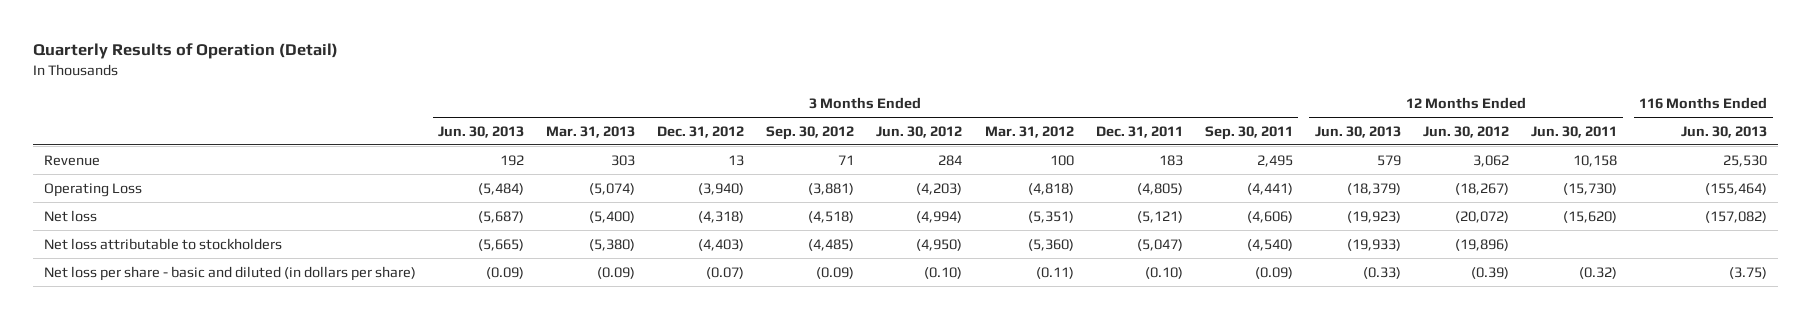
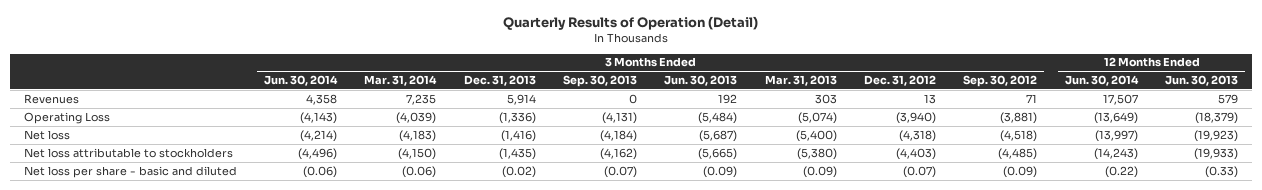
- | 3 Months Ended Jun. 30, 2013 | 3 Months Ended Mar. 31, 2013 | 3 Months Ended Dec. 31, 2012 | 3 Months Ended Sep. 30, 2012 | 3 Months Ended Jun. 30, 2012 | 3 Months Ended Mar. 31, 2012 | 3 Months Ended Dec. 31, 2011 | 3 Months Ended Sep. 30, 2011 | 12 Months Ended Jun. 30, 2013 | 12 Months Ended Jun. 30, 2012 | 12 Months Ended Jun. 30, 2011 | 116 Months Ended Jun. 30, 2013
+ | 3 Months Ended Jun. 30, 2014 | 3 Months Ended Mar. 31, 2014 | 3 Months Ended Dec. 31, 2013 | 3 Months Ended Sep. 30, 2013 | 3 Months Ended Jun. 30, 2013 | 3 Months Ended Mar. 31, 2013 | 3 Months Ended Dec. 31, 2012 | 3 Months Ended Sep. 30, 2012 | 12 Months Ended Jun. 30, 2014 | 12 Months Ended Jun. 30, 2013
- Revenue | 192 | 303 | 13 | 71 | 284 | 100 | 183 | 2,495 | 579 | 3,062 | 10,158 | 25,530
+ Revenues | 4,358 | 7,235 | 5,914 | 0 | 192 | 303 | 13 | 71 | 17,507 | 579
- Net loss per share - basic and diluted (in dollars per share) | (0.09) | (0.09) | (0.07) | (0.09) | (0.10) | (0.11) | (0.10) | (0.09) | (0.33) | (0.39) | (0.32) | (3.75)
+ Net loss per share - basic and diluted | (0.06) | (0.06) | (0.02) | (0.07) | (0.09) | (0.09) | (0.07) | (0.09) | (0.22) | (0.33)

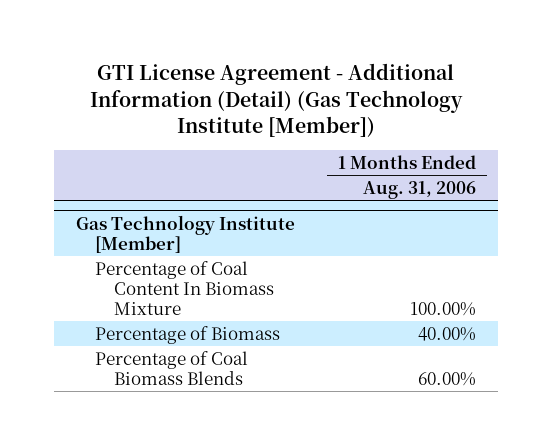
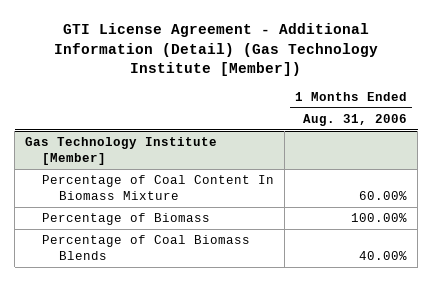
@ Gas Technology Institute [Member]
- Percentage of Coal Content In Biomass Mixture | 100.00%
- Percentage of Biomass | 40.00%
- Percentage of Coal Biomass Blends | 60.00%
+ Percentage of Coal Content In Biomass Mixture | 60.00%
+ Percentage of Biomass | 100.00%
+ Percentage of Coal Biomass Blends | 40.00%

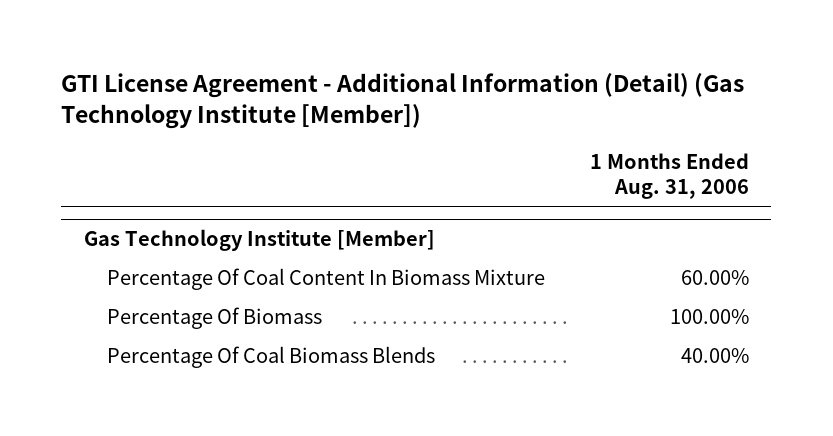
@ Gas Technology Institute [Member]
- Percentage of Coal Content In Biomass Mixture | 60.00%
- Percentage of Biomass | 100.00%
- Percentage of Coal Biomass Blends | 40.00%
+ Percentage Of Coal Content In Biomass Mixture | 60.00%
+ Percentage Of Biomass | 100.00%
+ Percentage Of Coal Biomass Blends | 40.00%

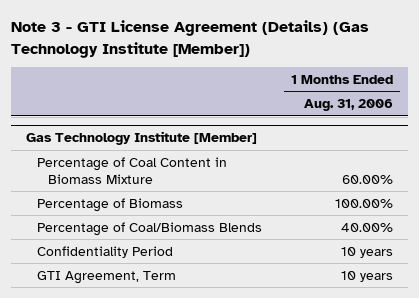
- GTI License Agreement - Additional Information (Detail) (Gas Technology Institute [Member])
+ Note 3 - GTI License Agreement (Details) (Gas Technology Institute [Member])
@ Gas Technology Institute [Member]
- Percentage Of Coal Content In Biomass Mixture | 60.00%
- Percentage Of Biomass | 100.00%
- Percentage Of Coal Biomass Blends | 40.00%
+ Percentage of Coal Content in Biomass Mixture | 60.00%
+ Percentage of Biomass | 100.00%
+ Percentage of Coal/Biomass Blends | 40.00%
+ Confidentiality Period | 10 years
+ GTI Agreement, Term | 10 years

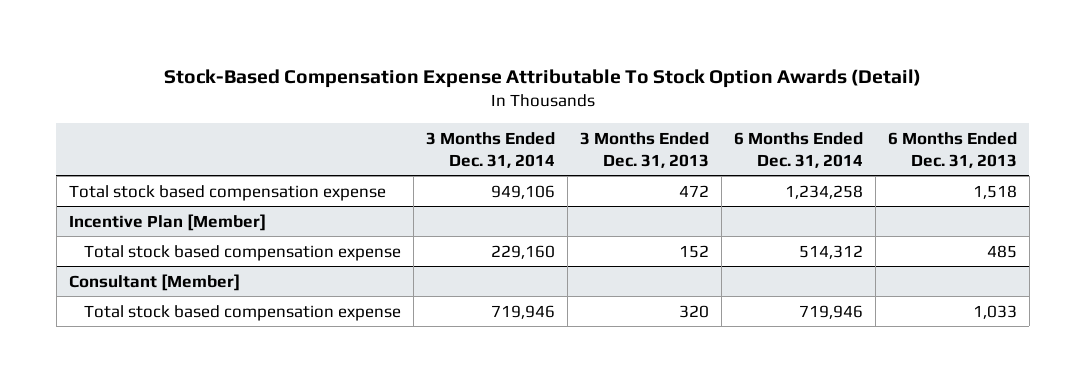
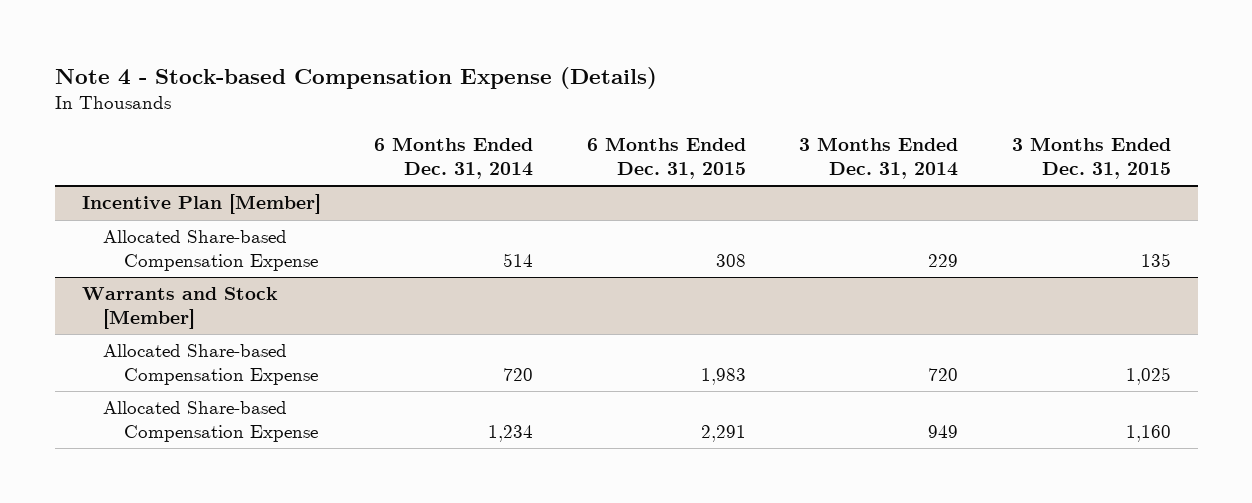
- Stock-Based Compensation Expense Attributable To Stock Option Awards (Detail)
+ Note 4 - Stock-based Compensation Expense (Details)
- | 3 Months Ended Dec. 31, 2014 | 3 Months Ended Dec. 31, 2013 | 6 Months Ended Dec. 31, 2014 | 6 Months Ended Dec. 31, 2013
+ | 6 Months Ended Dec. 31, 2014 | 6 Months Ended Dec. 31, 2015 | 3 Months Ended Dec. 31, 2014 | 3 Months Ended Dec. 31, 2015
- Total stock based compensation expense | 949,106 | 472 | 1,234,258 | 1,518
@ Incentive Plan [Member]
- Total stock based compensation expense | 229,160 | 152 | 514,312 | 485
- Consultant [Member]
- Total stock based compensation expense | 719,946 | 320 | 719,946 | 1,033
@ Incentive Plan [Member]
+ Allocated Share-based Compensation Expense | 514 | 308 | 229 | 135
+ Warrants and Stock [Member]
+ Allocated Share-based Compensation Expense | 720 | 1,983 | 720 | 1,025
+ Allocated Share-based Compensation Expense | 1,234 | 2,291 | 949 | 1,160

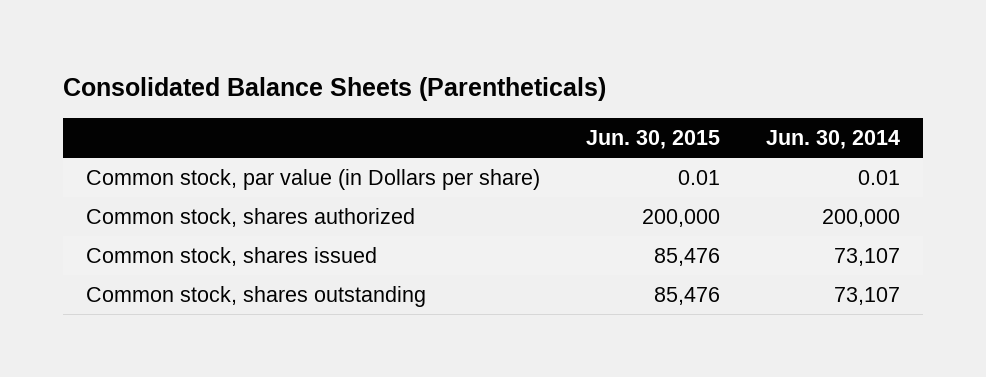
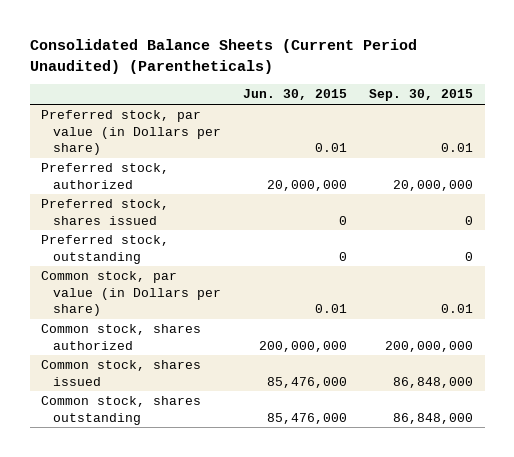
- Consolidated Balance Sheets (Parentheticals)
+ Consolidated Balance Sheets (Current Period Unaudited) (Parentheticals)
- | Jun. 30, 2015 | Jun. 30, 2014
+ | Jun. 30, 2015 | Sep. 30, 2015
+ Preferred stock, par value (in Dollars per share) | 0.01 | 0.01
+ Preferred stock, authorized | 20,000,000 | 20,000,000
+ Preferred stock, shares issued | 0 | 0
+ Preferred stock, outstanding | 0 | 0
- Common stock, shares authorized | 200,000 | 200,000
- Common stock, shares issued | 85,476 | 73,107
- Common stock, shares outstanding | 85,476 | 73,107
+ Common stock, shares authorized | 200,000,000 | 200,000,000
+ Common stock, shares issued | 85,476,000 | 86,848,000
+ Common stock, shares outstanding | 85,476,000 | 86,848,000

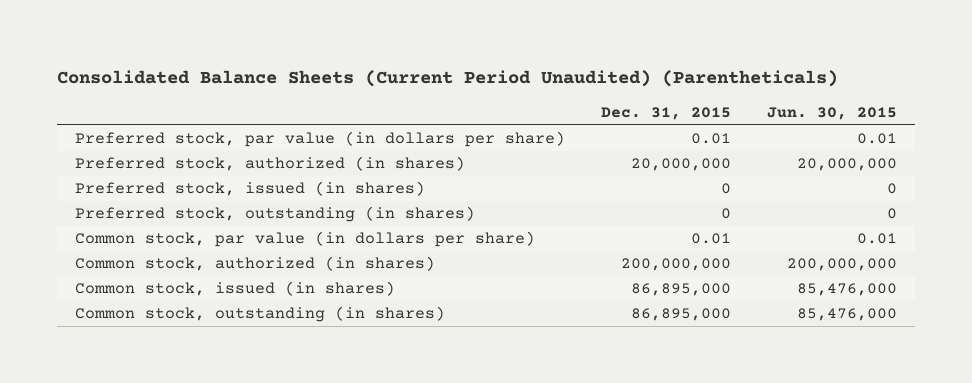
- | Jun. 30, 2015 | Sep. 30, 2015
+ | Dec. 31, 2015 | Jun. 30, 2015
- Preferred stock, par value (in Dollars per share) | 0.01 | 0.01
- Preferred stock, authorized | 20,000,000 | 20,000,000
- Preferred stock, shares issued | 0 | 0
- Preferred stock, outstanding | 0 | 0
- Common stock, par value (in Dollars per share) | 0.01 | 0.01
- Common stock, shares authorized | 200,000,000 | 200,000,000
- Common stock, shares issued | 85,476,000 | 86,848,000
- Common stock, shares outstanding | 85,476,000 | 86,848,000
+ Preferred stock, par value (in dollars per share) | 0.01 | 0.01
+ Preferred stock, authorized (in shares) | 20,000,000 | 20,000,000
+ Preferred stock, issued (in shares) | 0 | 0
+ Preferred stock, outstanding (in shares) | 0 | 0
+ Common stock, par value (in dollars per share) | 0.01 | 0.01
+ Common stock, authorized (in shares) | 200,000,000 | 200,000,000
+ Common stock, issued (in shares) | 86,895,000 | 85,476,000
+ Common stock, outstanding (in shares) | 86,895,000 | 85,476,000

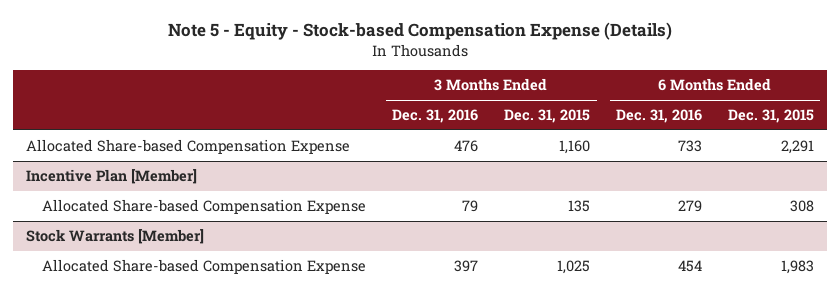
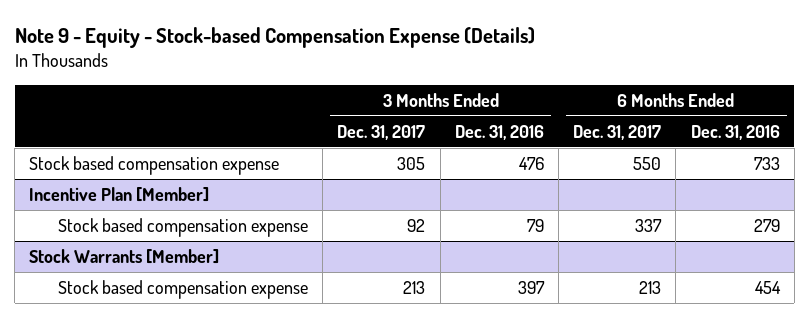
- Note 5 - Equity - Stock-based Compensation Expense (Details)
+ Note 9 - Equity - Stock-based Compensation Expense (Details)
- | 3 Months Ended Dec. 31, 2016 | 3 Months Ended Dec. 31, 2015 | 6 Months Ended Dec. 31, 2016 | 6 Months Ended Dec. 31, 2015
+ | 3 Months Ended Dec. 31, 2017 | 3 Months Ended Dec. 31, 2016 | 6 Months Ended Dec. 31, 2017 | 6 Months Ended Dec. 31, 2016
- Allocated Share-based Compensation Expense | 476 | 1,160 | 733 | 2,291
+ Stock based compensation expense | 305 | 476 | 550 | 733
@ Incentive Plan [Member]
- Allocated Share-based Compensation Expense | 79 | 135 | 279 | 308
+ Stock based compensation expense | 92 | 79 | 337 | 279
@ Stock Warrants [Member]
- Allocated Share-based Compensation Expense | 397 | 1,025 | 454 | 1,983
+ Stock based compensation expense | 213 | 397 | 213 | 454

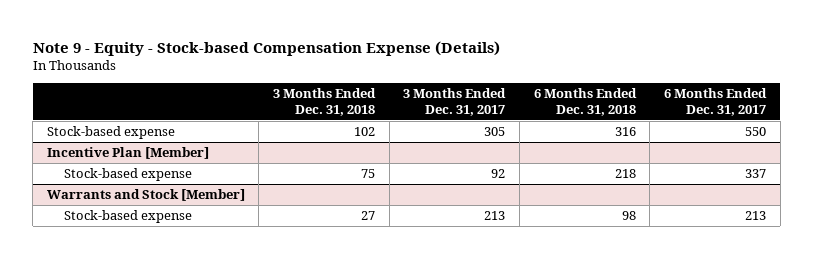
- | 3 Months Ended Dec. 31, 2017 | 3 Months Ended Dec. 31, 2016 | 6 Months Ended Dec. 31, 2017 | 6 Months Ended Dec. 31, 2016
+ | 3 Months Ended Dec. 31, 2018 | 3 Months Ended Dec. 31, 2017 | 6 Months Ended Dec. 31, 2018 | 6 Months Ended Dec. 31, 2017
- Stock based compensation expense | 305 | 476 | 550 | 733
+ Stock-based expense | 102 | 305 | 316 | 550
@ Incentive Plan [Member]
- Stock based compensation expense | 92 | 79 | 337 | 279
- Stock Warrants [Member]
- Stock based compensation expense | 213 | 397 | 213 | 454
@ Incentive Plan [Member]
+ Stock-based expense | 75 | 92 | 218 | 337
+ Warrants and Stock [Member]
+ Stock-based expense | 27 | 213 | 98 | 213

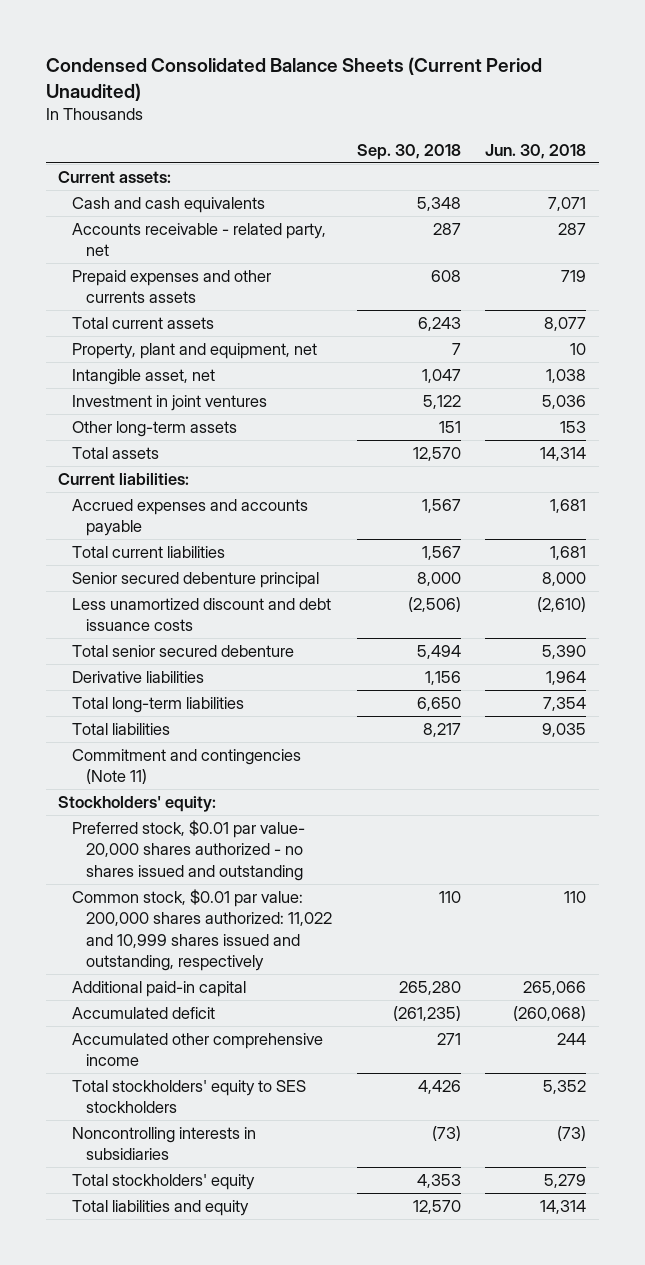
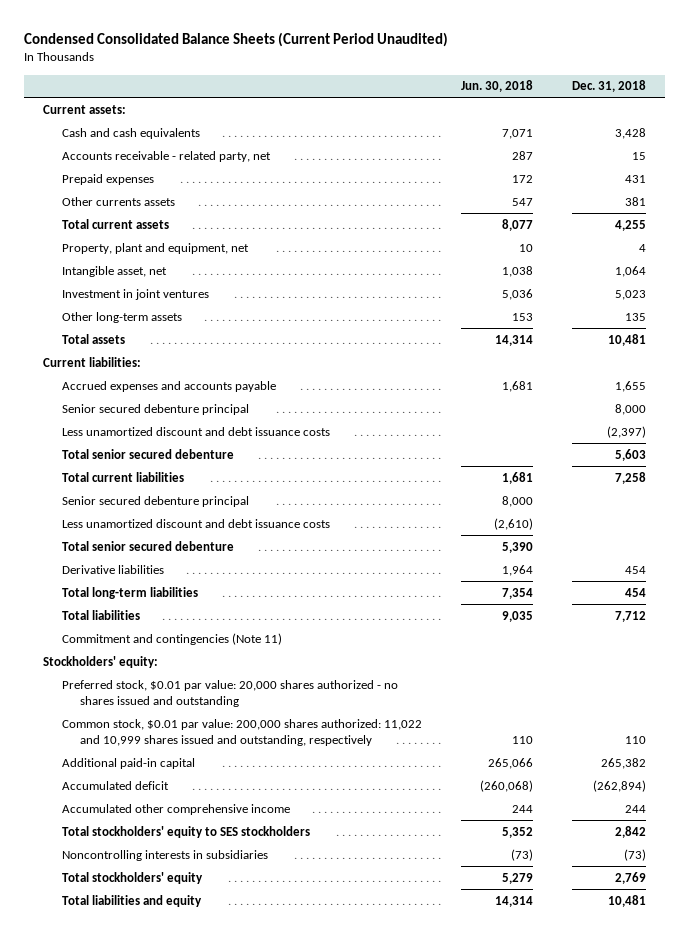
- | Sep. 30, 2018 | Jun. 30, 2018
+ | Jun. 30, 2018 | Dec. 31, 2018
- Prepaid expenses and other currents assets | 608 | 719
+ Prepaid expenses | 172 | 431
+ Other currents assets | 547 | 381
+ Senior secured debenture principal | | 8,000
+ Less unamortized discount and debt issuance costs | | (2,397)
+ Total senior secured debenture | | 5,603
- Preferred stock, $0.01 par value- 20,000 shares authorized - no shares issued and outstanding
+ Preferred stock, $0.01 par value: 20,000 shares authorized - no shares issued and outstanding

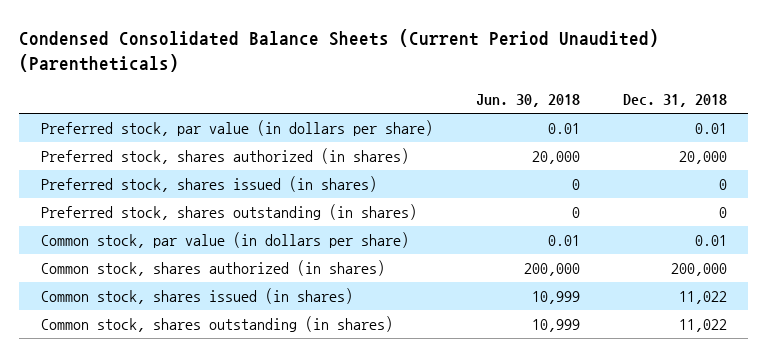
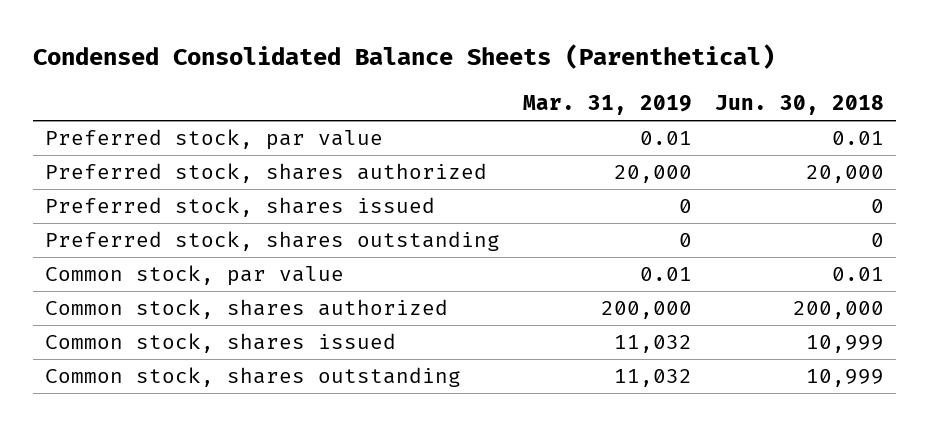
- Condensed Consolidated Balance Sheets (Current Period Unaudited) (Parentheticals)
+ Condensed Consolidated Balance Sheets (Parenthetical)
- | Jun. 30, 2018 | Dec. 31, 2018
+ | Mar. 31, 2019 | Jun. 30, 2018
- Preferred stock, par value (in dollars per share) | 0.01 | 0.01
- Preferred stock, shares authorized (in shares) | 20,000 | 20,000
- Preferred stock, shares issued (in shares) | 0 | 0
- Preferred stock, shares outstanding (in shares) | 0 | 0
- Common stock, par value (in dollars per share) | 0.01 | 0.01
- Common stock, shares authorized (in shares) | 200,000 | 200,000
- Common stock, shares issued (in shares) | 10,999 | 11,022
- Common stock, shares outstanding (in shares) | 10,999 | 11,022
+ Preferred stock, par value | 0.01 | 0.01
+ Preferred stock, shares authorized | 20,000 | 20,000
+ Preferred stock, shares issued | 0 | 0
+ Preferred stock, shares outstanding | 0 | 0
+ Common stock, par value | 0.01 | 0.01
+ Common stock, shares authorized | 200,000 | 200,000
+ Common stock, shares issued | 11,032 | 10,999
+ Common stock, shares outstanding | 11,032 | 10,999

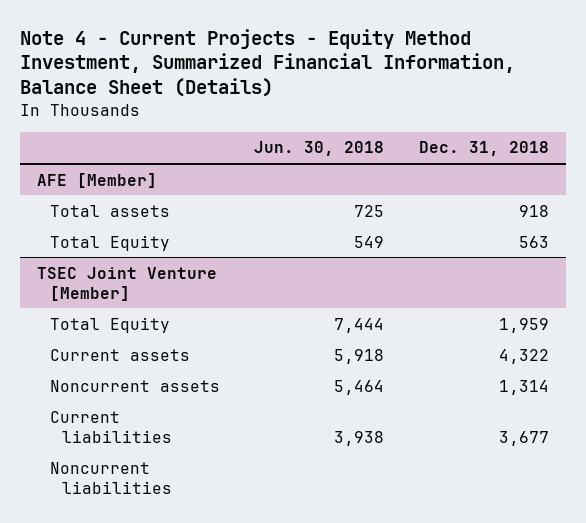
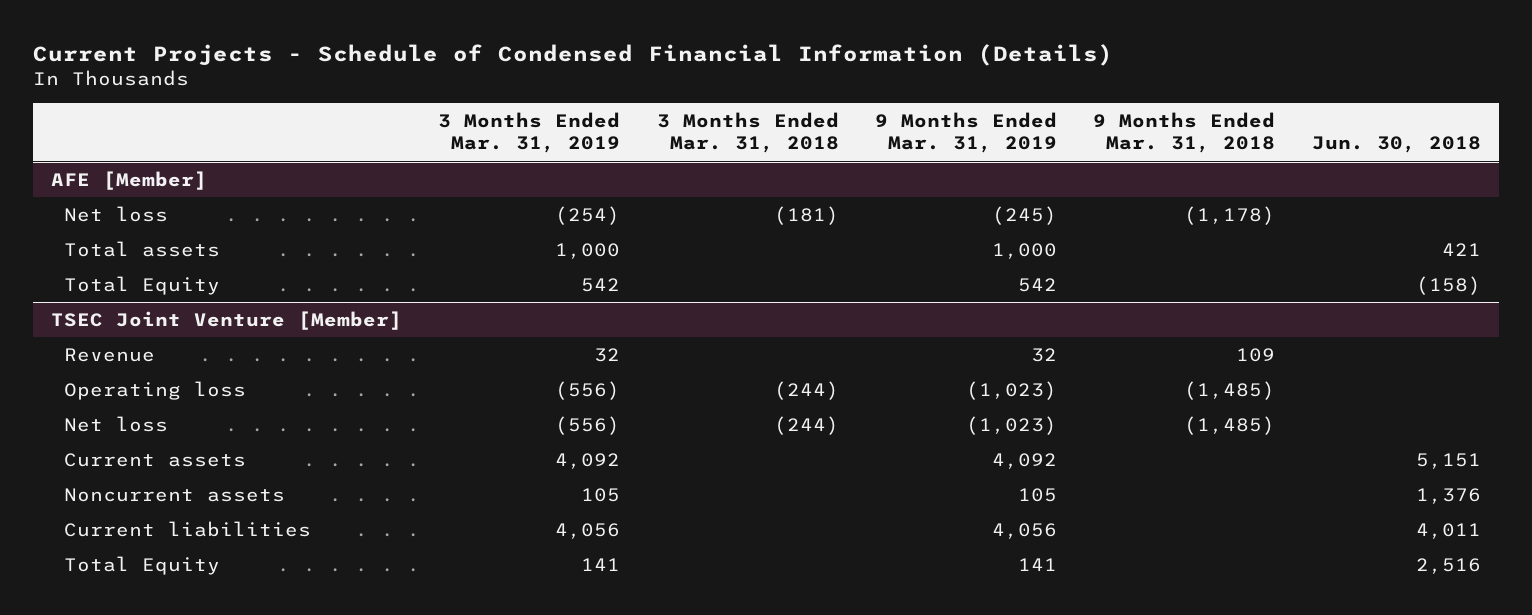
- Note 4 - Current Projects - Equity Method Investment, Summarized Financial Information, Balance Sheet (Details)
+ Current Projects - Schedule of Condensed Financial Information (Details)
- | Jun. 30, 2018 | Dec. 31, 2018
+ | 3 Months Ended Mar. 31, 2019 | 3 Months Ended Mar. 31, 2018 | 9 Months Ended Mar. 31, 2019 | 9 Months Ended Mar. 31, 2018 | Jun. 30, 2018
@ AFE [Member]
- Total assets | 725 | 918
- Total Equity | 549 | 563
+ Net loss | (254) | (181) | (245) | (1,178) |
+ Total assets | 1,000 | | 1,000 | | 421
+ Total Equity | 542 | | 542 | | (158)
@ TSEC Joint Venture [Member]
- Total Equity | 7,444 | 1,959
- Current assets | 5,918 | 4,322
- Noncurrent assets | 5,464 | 1,314
- Current liabilities | 3,938 | 3,677
- Noncurrent liabilities
+ Revenue | 32 | | 32 | 109 |
+ Operating loss | (556) | (244) | (1,023) | (1,485) |
+ Net loss | (556) | (244) | (1,023) | (1,485) |
+ Current assets | 4,092 | | 4,092 | | 5,151
+ Noncurrent assets | 105 | | 105 | | 1,376
+ Current liabilities | 4,056 | | 4,056 | | 4,011
+ Total Equity | 141 | | 141 | | 2,516

